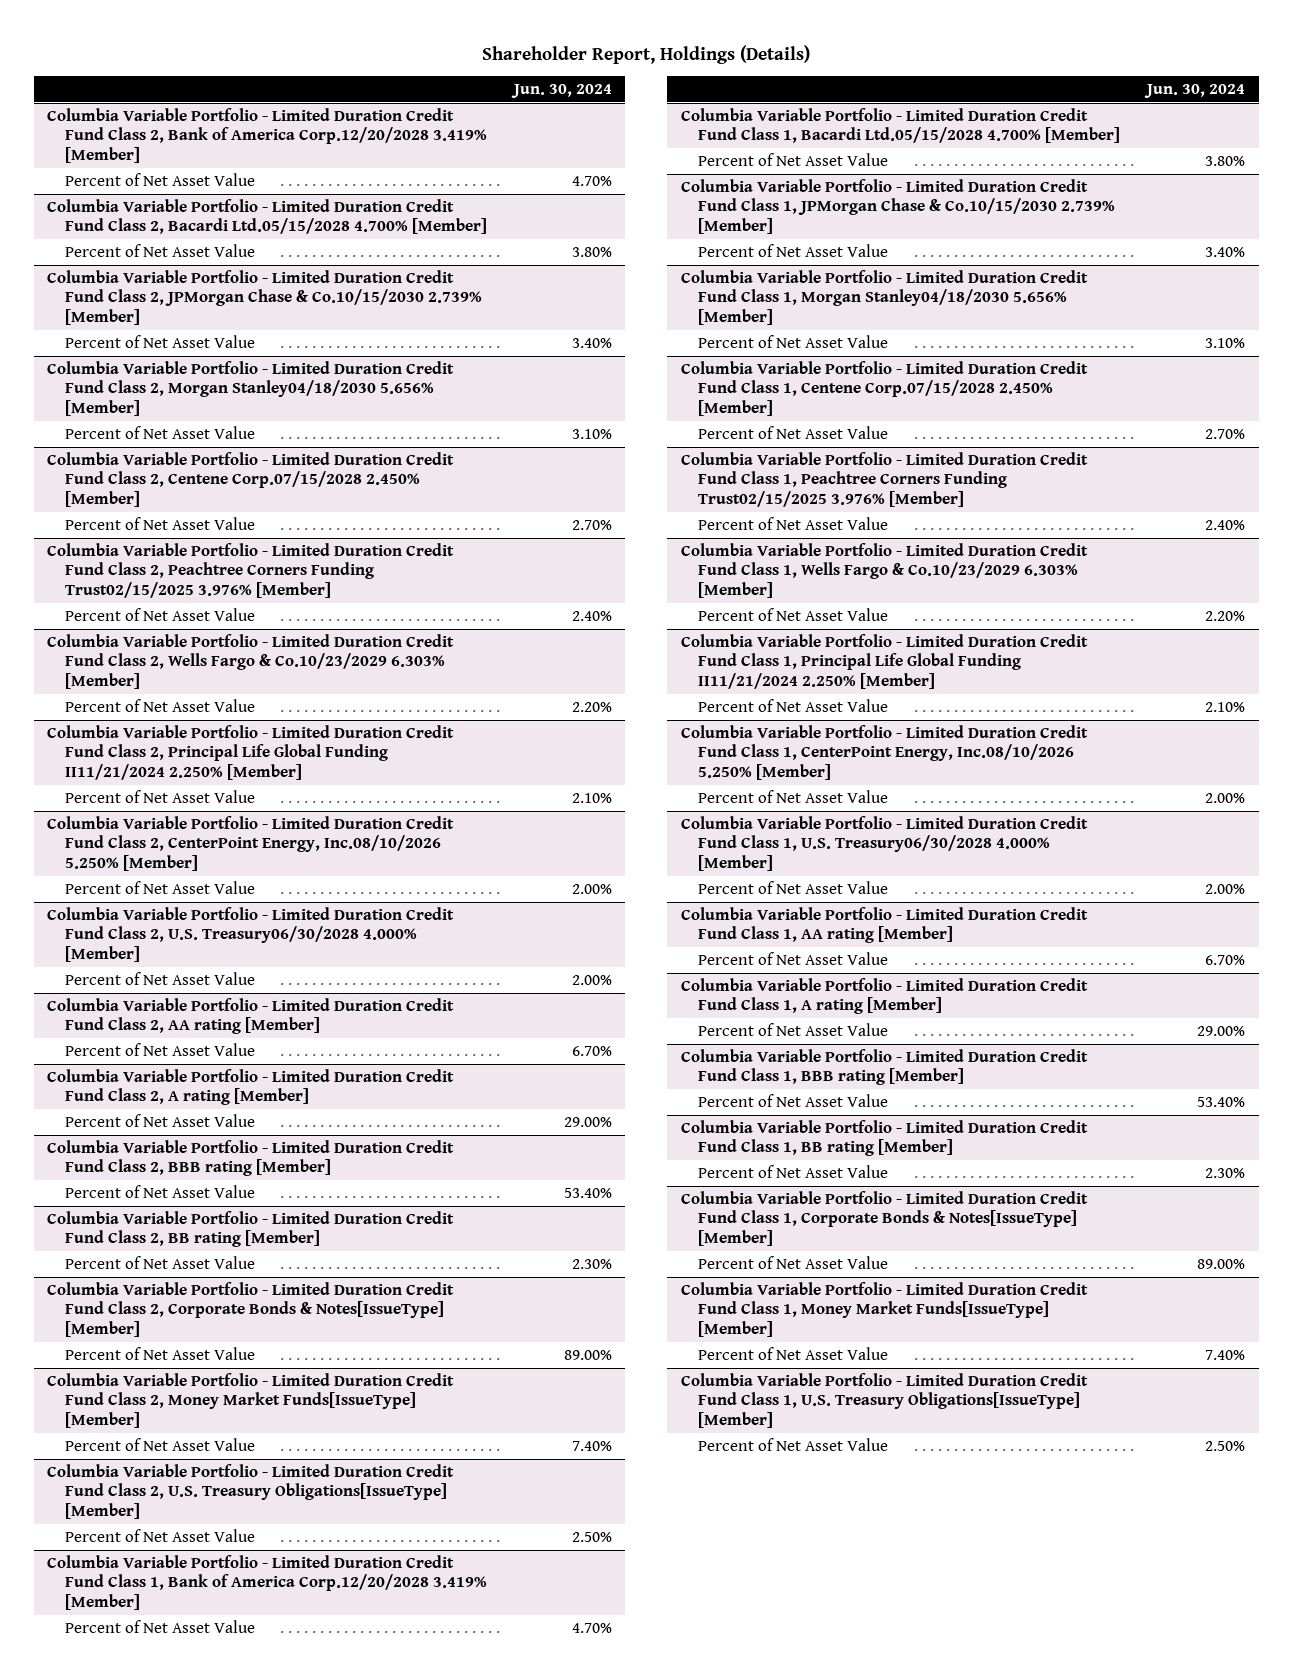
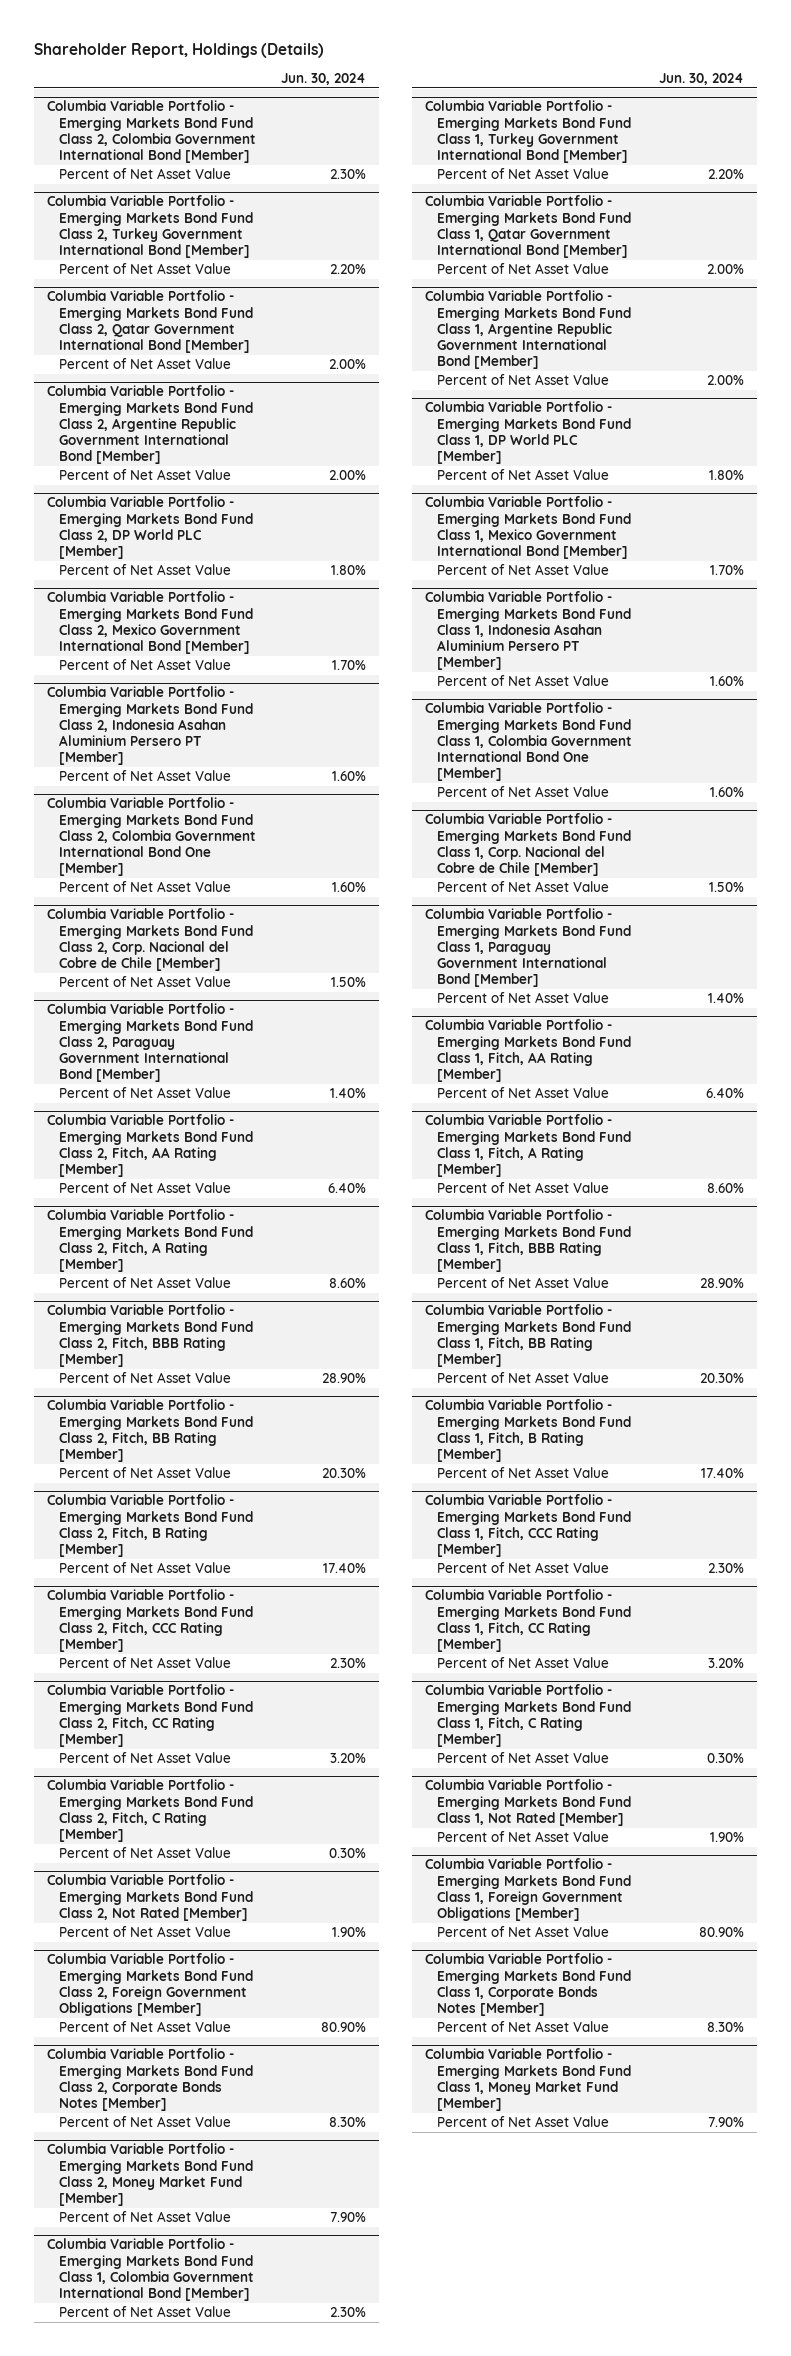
- Columbia Variable Portfolio - Limited Duration Credit Fund Class 2, Bank of America Corp.12/20/2028 3.419% [Member]
- Percent of Net Asset Value | 4.70%
- Columbia Variable Portfolio - Limited Duration Credit Fund Class 2, Bacardi Ltd.05/15/2028 4.700% [Member]
- Percent of Net Asset Value | 3.80%
- Columbia Variable Portfolio - Limited Duration Credit Fund Class 2, JPMorgan Chase & Co.10/15/2030 2.739% [Member]
- Percent of Net Asset Value | 3.40%
- Columbia Variable Portfolio - Limited Duration Credit Fund Class 2, Morgan Stanley04/18/2030 5.656% [Member]
- Percent of Net Asset Value | 3.10%
- Columbia Variable Portfolio - Limited Duration Credit Fund Class 2, Centene Corp.07/15/2028 2.450% [Member]
- Percent of Net Asset Value | 2.70%
- Columbia Variable Portfolio - Limited Duration Credit Fund Class 2, Peachtree Corners Funding Trust02/15/2025 3.976% [Member]
- Percent of Net Asset Value | 2.40%
- Columbia Variable Portfolio - Limited Duration Credit Fund Class 2, Wells Fargo & Co.10/23/2029 6.303% [Member]
+ Columbia Variable Portfolio - Emerging Markets Bond Fund Class 2, Colombia Government International Bond [Member]
+ Percent of Net Asset Value | 2.30%
+ Columbia Variable Portfolio - Emerging Markets Bond Fund Class 2, Turkey Government International Bond [Member]
- Columbia Variable Portfolio - Limited Duration Credit Fund Class 2, Principal Life Global Funding II11/21/2024 2.250% [Member]
- Percent of Net Asset Value | 2.10%
- Columbia Variable Portfolio - Limited Duration Credit Fund Class 2, CenterPoint Energy, Inc.08/10/2026 5.250% [Member]
+ Columbia Variable Portfolio - Emerging Markets Bond Fund Class 2, Qatar Government International Bond [Member]
- Columbia Variable Portfolio - Limited Duration Credit Fund Class 2, U.S. Treasury06/30/2028 4.000% [Member]
+ Columbia Variable Portfolio - Emerging Markets Bond Fund Class 2, Argentine Republic Government International Bond [Member]
- Columbia Variable Portfolio - Limited Duration Credit Fund Class 2, AA rating [Member]
- Percent of Net Asset Value | 6.70%
- Columbia Variable Portfolio - Limited Duration Credit Fund Class 2, A rating [Member]
- Percent of Net Asset Value | 29.00%
- Columbia Variable Portfolio - Limited Duration Credit Fund Class 2, BBB rating [Member]
- Percent of Net Asset Value | 53.40%
- Columbia Variable Portfolio - Limited Duration Credit Fund Class 2, BB rating [Member]
+ Columbia Variable Portfolio - Emerging Markets Bond Fund Class 2, DP World PLC [Member]
+ Percent of Net Asset Value | 1.80%
+ Columbia Variable Portfolio - Emerging Markets Bond Fund Class 2, Mexico Government International Bond [Member]
+ Percent of Net Asset Value | 1.70%
+ Columbia Variable Portfolio - Emerging Markets Bond Fund Class 2, Indonesia Asahan Aluminium Persero PT [Member]
+ Percent of Net Asset Value | 1.60%
+ Columbia Variable Portfolio - Emerging Markets Bond Fund Class 2, Colombia Government International Bond One [Member]
+ Percent of Net Asset Value | 1.60%
+ Columbia Variable Portfolio - Emerging Markets Bond Fund Class 2, Corp. Nacional del Cobre de Chile [Member]
+ Percent of Net Asset Value | 1.50%
+ Columbia Variable Portfolio - Emerging Markets Bond Fund Class 2, Paraguay Government International Bond [Member]
+ Percent of Net Asset Value | 1.40%
+ Columbia Variable Portfolio - Emerging Markets Bond Fund Class 2, Fitch, AA Rating [Member]
+ Percent of Net Asset Value | 6.40%
+ Columbia Variable Portfolio - Emerging Markets Bond Fund Class 2, Fitch, A Rating [Member]
+ Percent of Net Asset Value | 8.60%
+ Columbia Variable Portfolio - Emerging Markets Bond Fund Class 2, Fitch, BBB Rating [Member]
+ Percent of Net Asset Value | 28.90%
+ Columbia Variable Portfolio - Emerging Markets Bond Fund Class 2, Fitch, BB Rating [Member]
+ Percent of Net Asset Value | 20.30%
+ Columbia Variable Portfolio - Emerging Markets Bond Fund Class 2, Fitch, B Rating [Member]
+ Percent of Net Asset Value | 17.40%
+ Columbia Variable Portfolio - Emerging Markets Bond Fund Class 2, Fitch, CCC Rating [Member]
- Columbia Variable Portfolio - Limited Duration Credit Fund Class 2, Corporate Bonds & Notes[IssueType] [Member]
- Percent of Net Asset Value | 89.00%
- Columbia Variable Portfolio - Limited Duration Credit Fund Class 2, Money Market Funds[IssueType] [Member]
- Percent of Net Asset Value | 7.40%
- Columbia Variable Portfolio - Limited Duration Credit Fund Class 2, U.S. Treasury Obligations[IssueType] [Member]
- Percent of Net Asset Value | 2.50%
- Columbia Variable Portfolio - Limited Duration Credit Fund Class 1, Bank of America Corp.12/20/2028 3.419% [Member]
- Percent of Net Asset Value | 4.70%
- Columbia Variable Portfolio - Limited Duration Credit Fund Class 1, Bacardi Ltd.05/15/2028 4.700% [Member]
- Percent of Net Asset Value | 3.80%
- Columbia Variable Portfolio - Limited Duration Credit Fund Class 1, JPMorgan Chase & Co.10/15/2030 2.739% [Member]
- Percent of Net Asset Value | 3.40%
- Columbia Variable Portfolio - Limited Duration Credit Fund Class 1, Morgan Stanley04/18/2030 5.656% [Member]
- Percent of Net Asset Value | 3.10%
- Columbia Variable Portfolio - Limited Duration Credit Fund Class 1, Centene Corp.07/15/2028 2.450% [Member]
- Percent of Net Asset Value | 2.70%
- Columbia Variable Portfolio - Limited Duration Credit Fund Class 1, Peachtree Corners Funding Trust02/15/2025 3.976% [Member]
- Percent of Net Asset Value | 2.40%
- Columbia Variable Portfolio - Limited Duration Credit Fund Class 1, Wells Fargo & Co.10/23/2029 6.303% [Member]
+ Columbia Variable Portfolio - Emerging Markets Bond Fund Class 2, Fitch, CC Rating [Member]
+ Percent of Net Asset Value | 3.20%
+ Columbia Variable Portfolio - Emerging Markets Bond Fund Class 2, Fitch, C Rating [Member]
+ Percent of Net Asset Value | 0.30%
+ Columbia Variable Portfolio - Emerging Markets Bond Fund Class 2, Not Rated [Member]
+ Percent of Net Asset Value | 1.90%
+ Columbia Variable Portfolio - Emerging Markets Bond Fund Class 2, Foreign Government Obligations [Member]
+ Percent of Net Asset Value | 80.90%
+ Columbia Variable Portfolio - Emerging Markets Bond Fund Class 2, Corporate Bonds Notes [Member]
+ Percent of Net Asset Value | 8.30%
+ Columbia Variable Portfolio - Emerging Markets Bond Fund Class 2, Money Market Fund [Member]
+ Percent of Net Asset Value | 7.90%
+ Columbia Variable Portfolio - Emerging Markets Bond Fund Class 1, Colombia Government International Bond [Member]
+ Percent of Net Asset Value | 2.30%
+ Columbia Variable Portfolio - Emerging Markets Bond Fund Class 1, Turkey Government International Bond [Member]
- Columbia Variable Portfolio - Limited Duration Credit Fund Class 1, Principal Life Global Funding II11/21/2024 2.250% [Member]
- Percent of Net Asset Value | 2.10%
- Columbia Variable Portfolio - Limited Duration Credit Fund Class 1, CenterPoint Energy, Inc.08/10/2026 5.250% [Member]
+ Columbia Variable Portfolio - Emerging Markets Bond Fund Class 1, Qatar Government International Bond [Member]
- Columbia Variable Portfolio - Limited Duration Credit Fund Class 1, U.S. Treasury06/30/2028 4.000% [Member]
+ Columbia Variable Portfolio - Emerging Markets Bond Fund Class 1, Argentine Republic Government International Bond [Member]
- Columbia Variable Portfolio - Limited Duration Credit Fund Class 1, AA rating [Member]
- Percent of Net Asset Value | 6.70%
- Columbia Variable Portfolio - Limited Duration Credit Fund Class 1, A rating [Member]
- Percent of Net Asset Value | 29.00%
- Columbia Variable Portfolio - Limited Duration Credit Fund Class 1, BBB rating [Member]
- Percent of Net Asset Value | 53.40%
- Columbia Variable Portfolio - Limited Duration Credit Fund Class 1, BB rating [Member]
+ Columbia Variable Portfolio - Emerging Markets Bond Fund Class 1, DP World PLC [Member]
+ Percent of Net Asset Value | 1.80%
+ Columbia Variable Portfolio - Emerging Markets Bond Fund Class 1, Mexico Government International Bond [Member]
+ Percent of Net Asset Value | 1.70%
+ Columbia Variable Portfolio - Emerging Markets Bond Fund Class 1, Indonesia Asahan Aluminium Persero PT [Member]
+ Percent of Net Asset Value | 1.60%
+ Columbia Variable Portfolio - Emerging Markets Bond Fund Class 1, Colombia Government International Bond One [Member]
+ Percent of Net Asset Value | 1.60%
+ Columbia Variable Portfolio - Emerging Markets Bond Fund Class 1, Corp. Nacional del Cobre de Chile [Member]
+ Percent of Net Asset Value | 1.50%
+ Columbia Variable Portfolio - Emerging Markets Bond Fund Class 1, Paraguay Government International Bond [Member]
+ Percent of Net Asset Value | 1.40%
+ Columbia Variable Portfolio - Emerging Markets Bond Fund Class 1, Fitch, AA Rating [Member]
+ Percent of Net Asset Value | 6.40%
+ Columbia Variable Portfolio - Emerging Markets Bond Fund Class 1, Fitch, A Rating [Member]
+ Percent of Net Asset Value | 8.60%
+ Columbia Variable Portfolio - Emerging Markets Bond Fund Class 1, Fitch, BBB Rating [Member]
+ Percent of Net Asset Value | 28.90%
+ Columbia Variable Portfolio - Emerging Markets Bond Fund Class 1, Fitch, BB Rating [Member]
+ Percent of Net Asset Value | 20.30%
+ Columbia Variable Portfolio - Emerging Markets Bond Fund Class 1, Fitch, B Rating [Member]
+ Percent of Net Asset Value | 17.40%
+ Columbia Variable Portfolio - Emerging Markets Bond Fund Class 1, Fitch, CCC Rating [Member]
- Columbia Variable Portfolio - Limited Duration Credit Fund Class 1, Corporate Bonds & Notes[IssueType] [Member]
- Percent of Net Asset Value | 89.00%
- Columbia Variable Portfolio - Limited Duration Credit Fund Class 1, Money Market Funds[IssueType] [Member]
- Percent of Net Asset Value | 7.40%
- Columbia Variable Portfolio - Limited Duration Credit Fund Class 1, U.S. Treasury Obligations[IssueType] [Member]
- Percent of Net Asset Value | 2.50%
+ Columbia Variable Portfolio - Emerging Markets Bond Fund Class 1, Fitch, CC Rating [Member]
+ Percent of Net Asset Value | 3.20%
+ Columbia Variable Portfolio - Emerging Markets Bond Fund Class 1, Fitch, C Rating [Member]
+ Percent of Net Asset Value | 0.30%
+ Columbia Variable Portfolio - Emerging Markets Bond Fund Class 1, Not Rated [Member]
+ Percent of Net Asset Value | 1.90%
+ Columbia Variable Portfolio - Emerging Markets Bond Fund Class 1, Foreign Government Obligations [Member]
+ Percent of Net Asset Value | 80.90%
+ Columbia Variable Portfolio - Emerging Markets Bond Fund Class 1, Corporate Bonds Notes [Member]
+ Percent of Net Asset Value | 8.30%
+ Columbia Variable Portfolio - Emerging Markets Bond Fund Class 1, Money Market Fund [Member]
+ Percent of Net Asset Value | 7.90%

